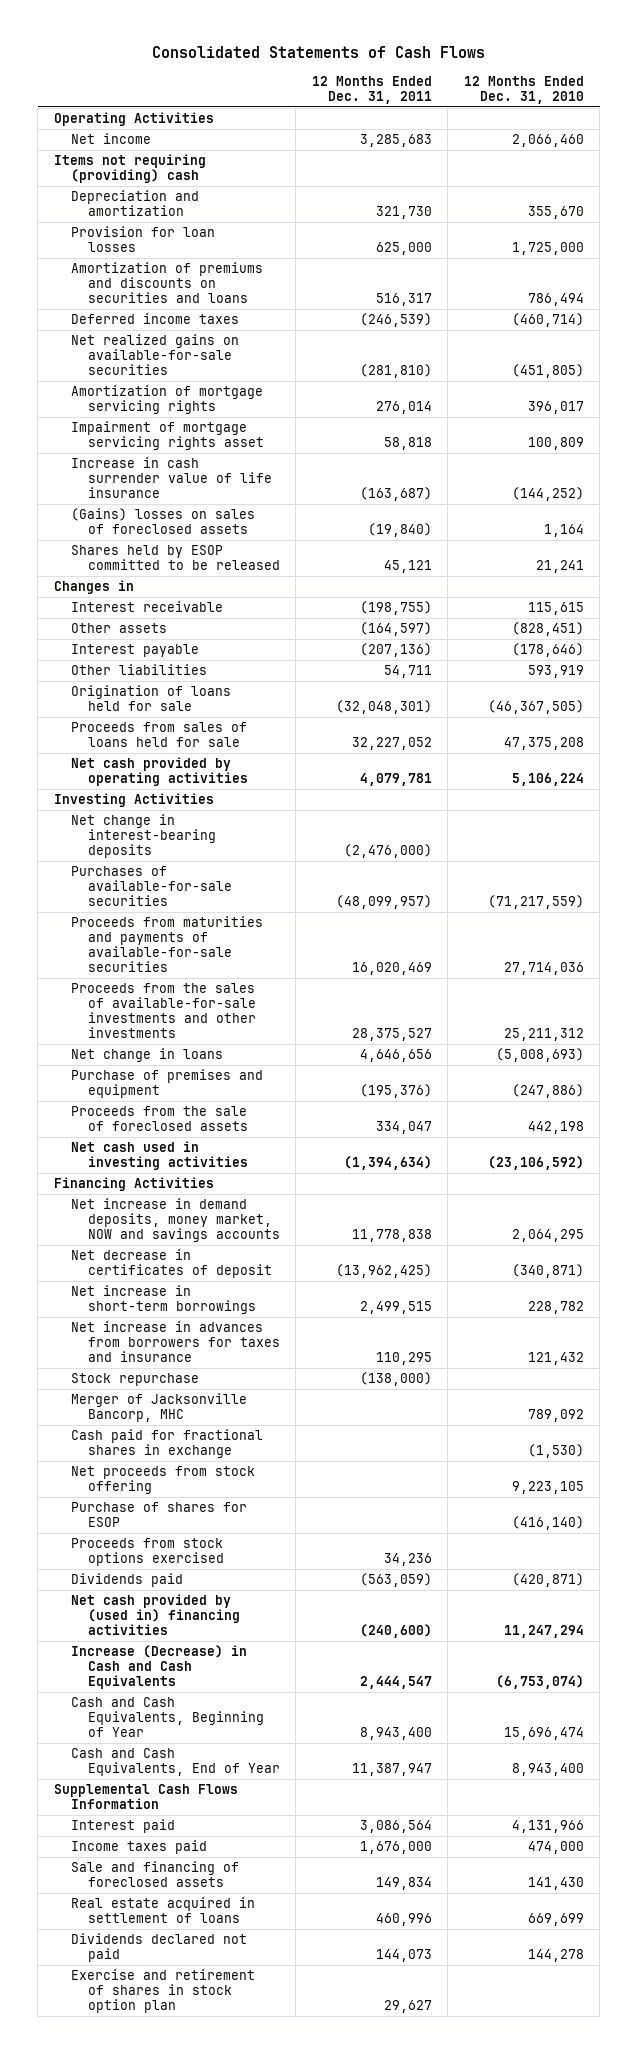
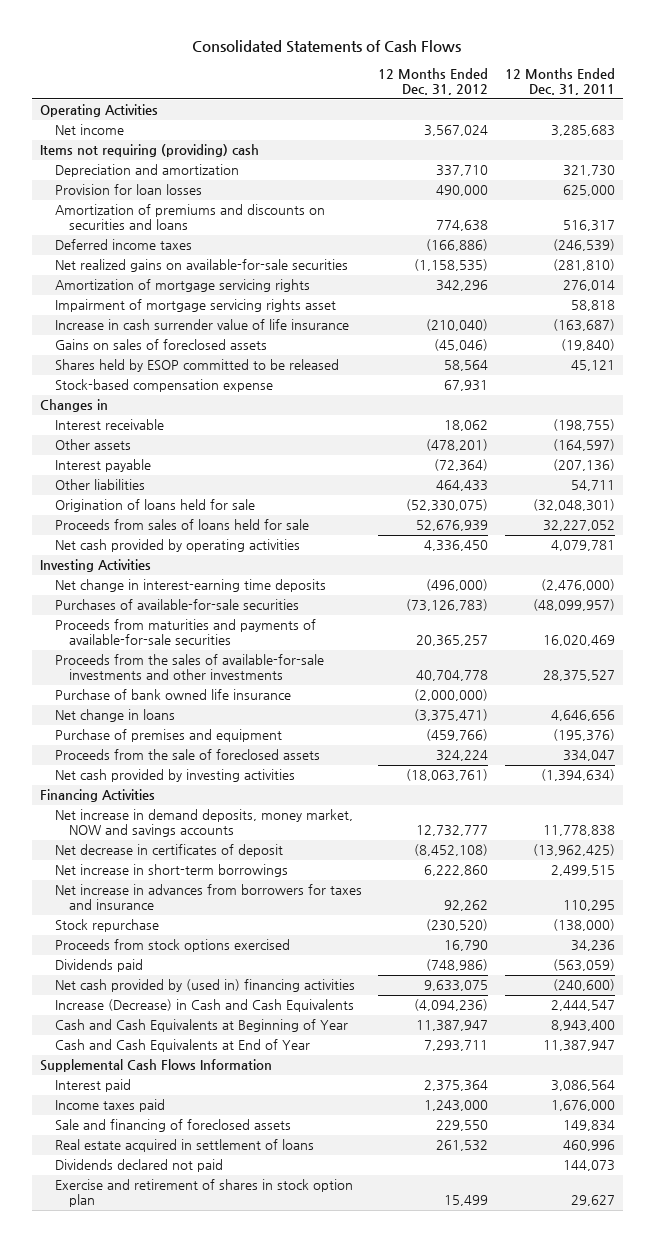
- | 12 Months Ended Dec. 31, 2011 | 12 Months Ended Dec. 31, 2010
+ | 12 Months Ended Dec. 31, 2012 | 12 Months Ended Dec. 31, 2011
- (Gains) losses on sales of foreclosed assets | (19,840) | 1,164
+ Gains on sales of foreclosed assets | (45,046) | (19,840)
+ Stock-based compensation expense | 67,931 |
- Net change in interest-bearing deposits | (2,476,000) |
+ Net change in interest-earning time deposits | (496,000) | (2,476,000)
+ Purchase of bank owned life insurance | (2,000,000) |
- Net cash used in investing activities | (1,394,634) | (23,106,592)
+ Net cash provided by investing activities | (18,063,761) | (1,394,634)
- Merger of Jacksonville Bancorp, MHC | | 789,092
- Cash paid for fractional shares in exchange | | (1,530)
- Net proceeds from stock offering | | 9,223,105
- Purchase of shares for ESOP | | (416,140)
- Cash and Cash Equivalents, Beginning of Year | 8,943,400 | 15,696,474
- Cash and Cash Equivalents, End of Year | 11,387,947 | 8,943,400
+ Cash and Cash Equivalents at Beginning of Year | 11,387,947 | 8,943,400
+ Cash and Cash Equivalents at End of Year | 7,293,711 | 11,387,947

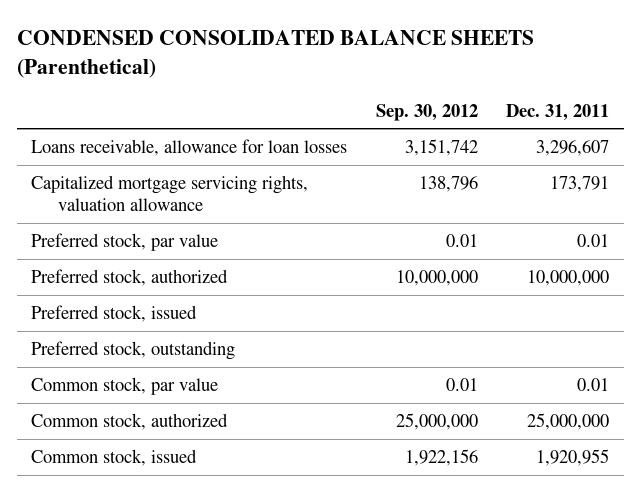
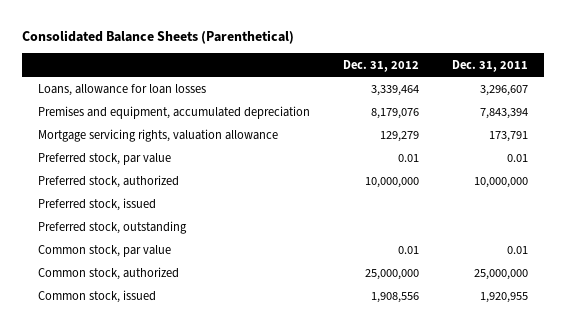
- CONDENSED CONSOLIDATED BALANCE SHEETS (Parenthetical)
+ Consolidated Balance Sheets (Parenthetical)
- | Sep. 30, 2012 | Dec. 31, 2011
+ | Dec. 31, 2012 | Dec. 31, 2011
- Loans receivable, allowance for loan losses | 3,151,742 | 3,296,607
- Capitalized mortgage servicing rights, valuation allowance | 138,796 | 173,791
+ Loans, allowance for loan losses | 3,339,464 | 3,296,607
+ Premises and equipment, accumulated depreciation | 8,179,076 | 7,843,394
+ Mortgage servicing rights, valuation allowance | 129,279 | 173,791

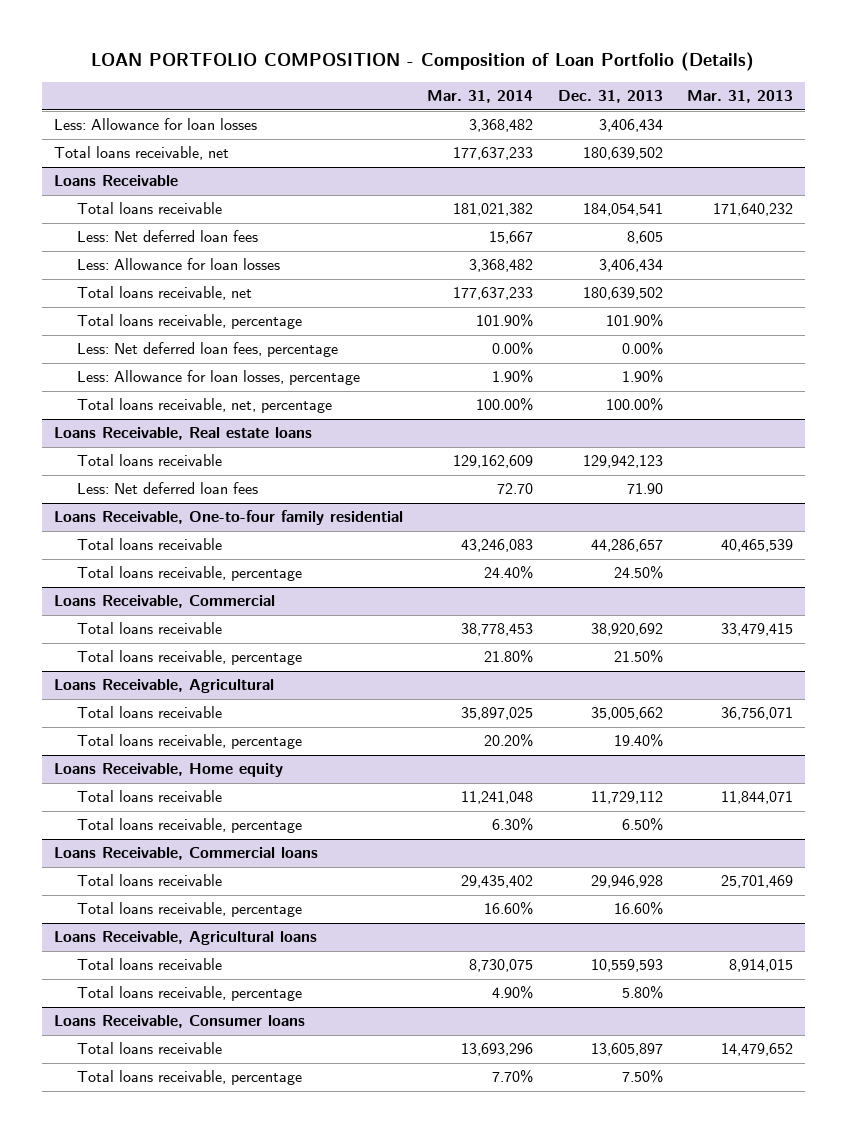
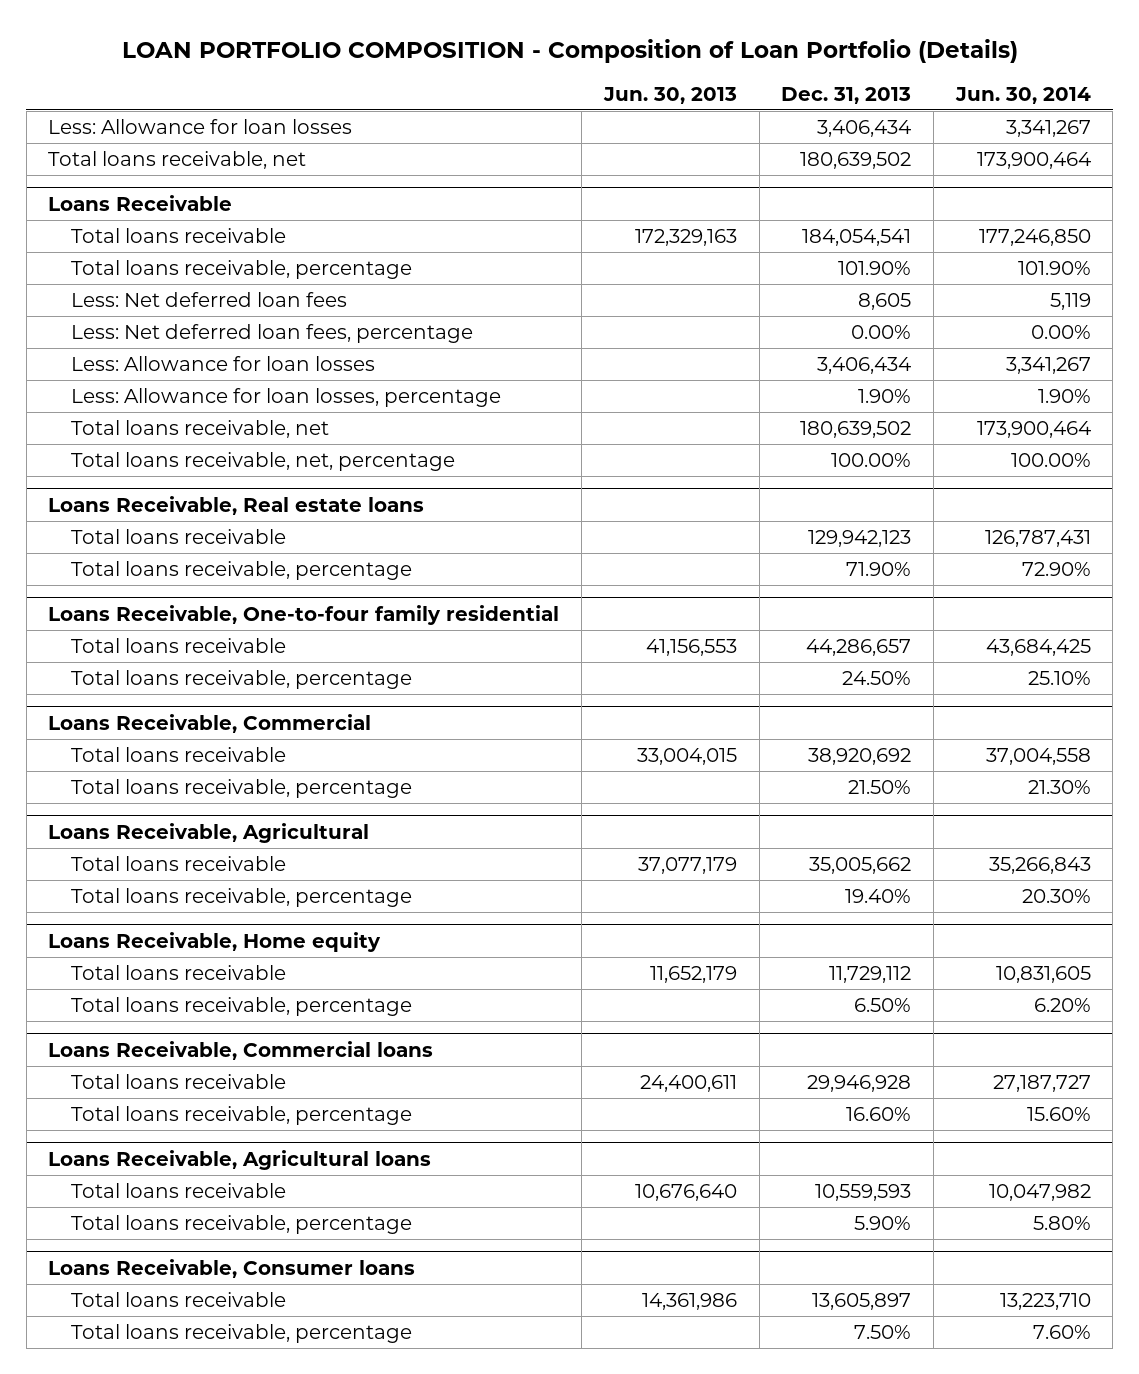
- | Mar. 31, 2014 | Dec. 31, 2013 | Mar. 31, 2013
+ | Jun. 30, 2013 | Dec. 31, 2013 | Jun. 30, 2014
@ Loans Receivable
moved down: Less: Net deferred loan fees | | 8,605 | 5,119
moved down: Less: Allowance for loan losses | | 3,406,434 | 3,341,267
moved down: Total loans receivable, net | | 180,639,502 | 173,900,464
@ Loans Receivable, Real estate loans
- Less: Net deferred loan fees | 72.70 | 71.90 |
+ Total loans receivable, percentage | | 71.90% | 72.90%
@ Loans Receivable, Agricultural loans
- Total loans receivable, percentage | 4.90% | 5.80% |
+ Total loans receivable, percentage | | 5.90% | 5.80%

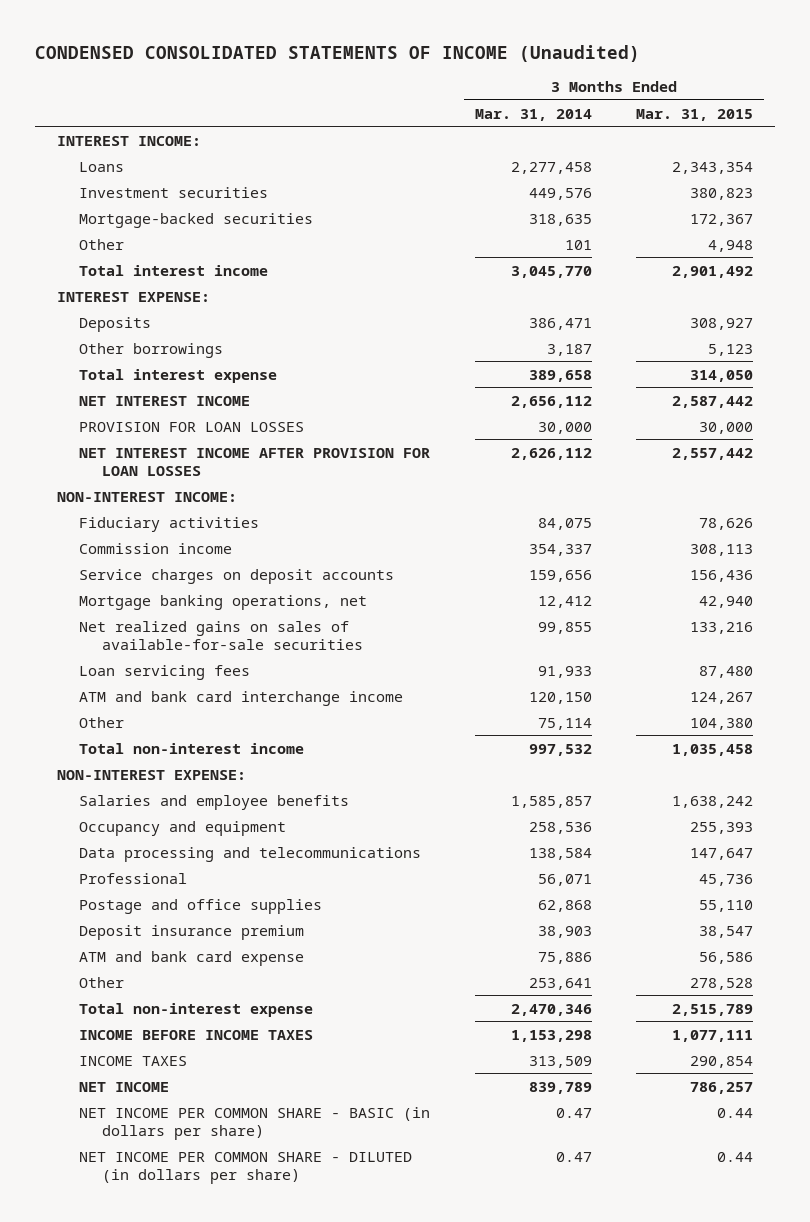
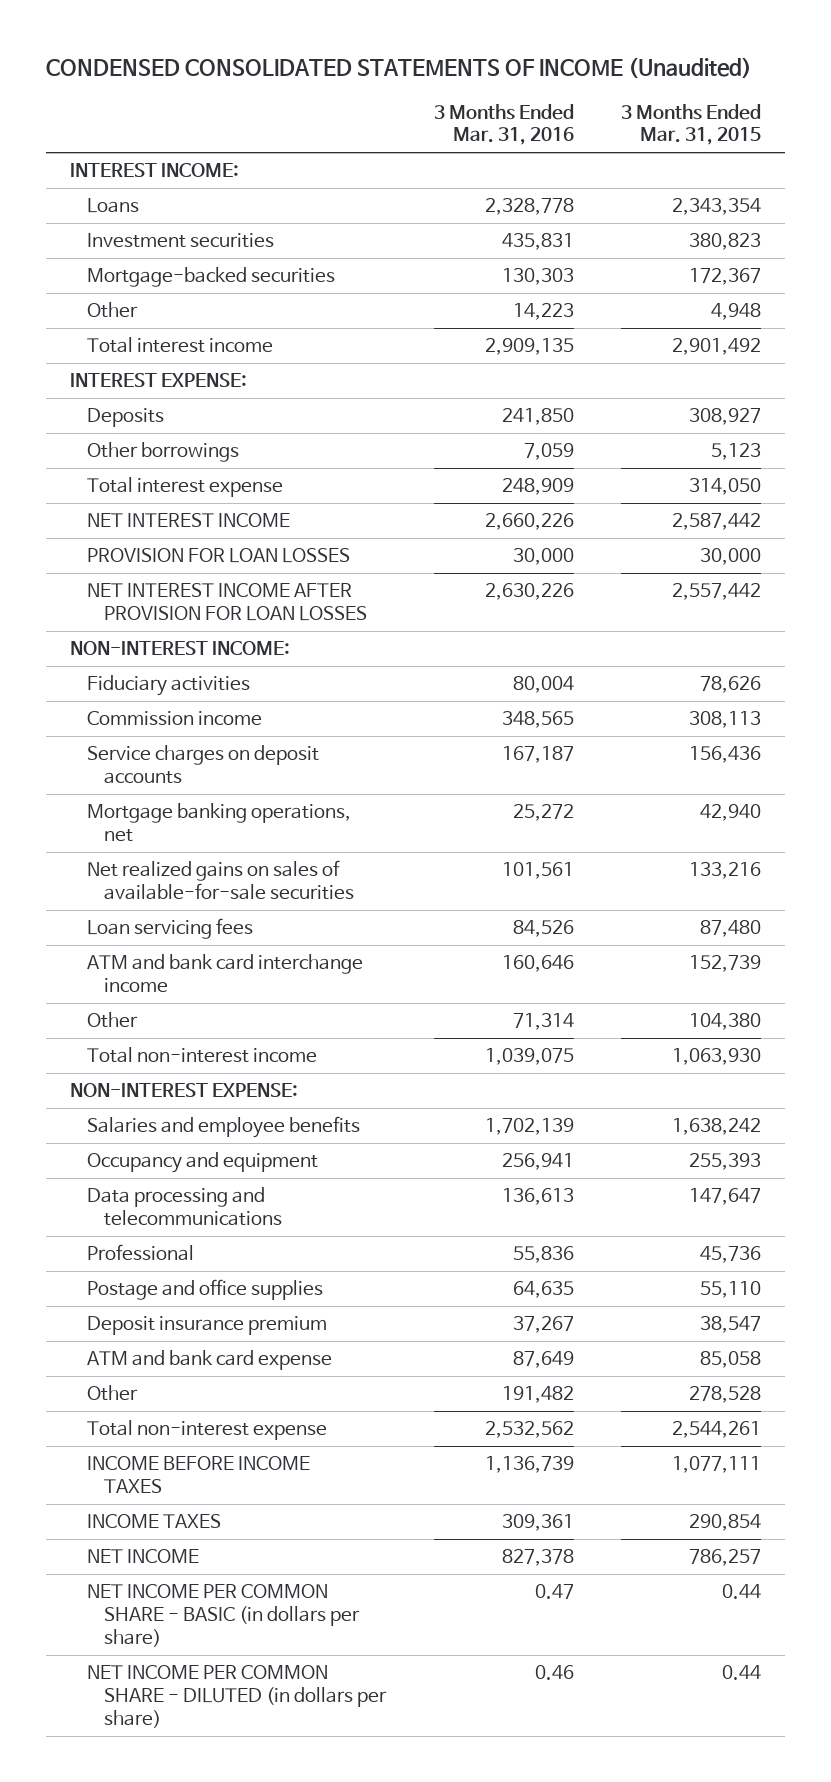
- | 3 Months Ended Mar. 31, 2014 | 3 Months Ended Mar. 31, 2015
+ | 3 Months Ended Mar. 31, 2016 | 3 Months Ended Mar. 31, 2015
- ATM and bank card interchange income | 120,150 | 124,267
+ ATM and bank card interchange income | 160,646 | 152,739
- Total non-interest income | 997,532 | 1,035,458
+ Total non-interest income | 1,039,075 | 1,063,930
- ATM and bank card expense | 75,886 | 56,586
+ ATM and bank card expense | 87,649 | 85,058
- Total non-interest expense | 2,470,346 | 2,515,789
+ Total non-interest expense | 2,532,562 | 2,544,261

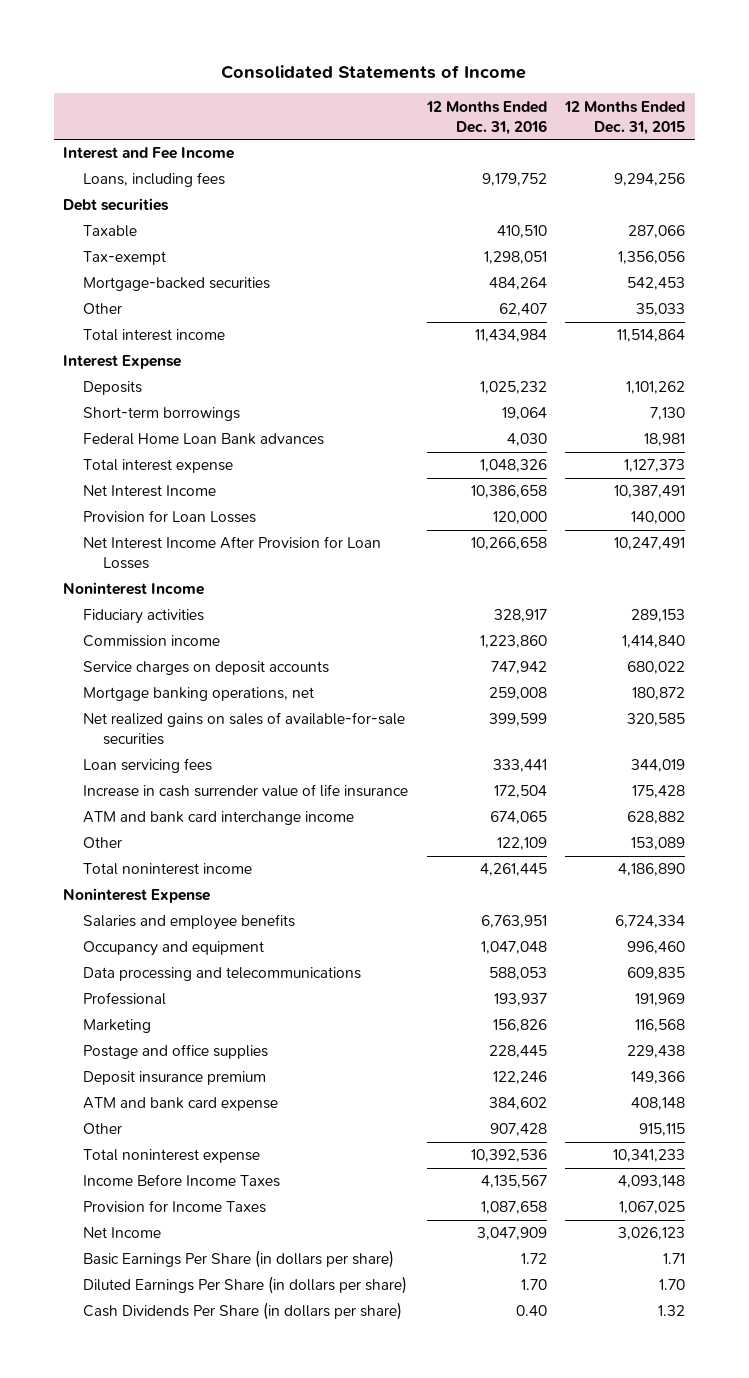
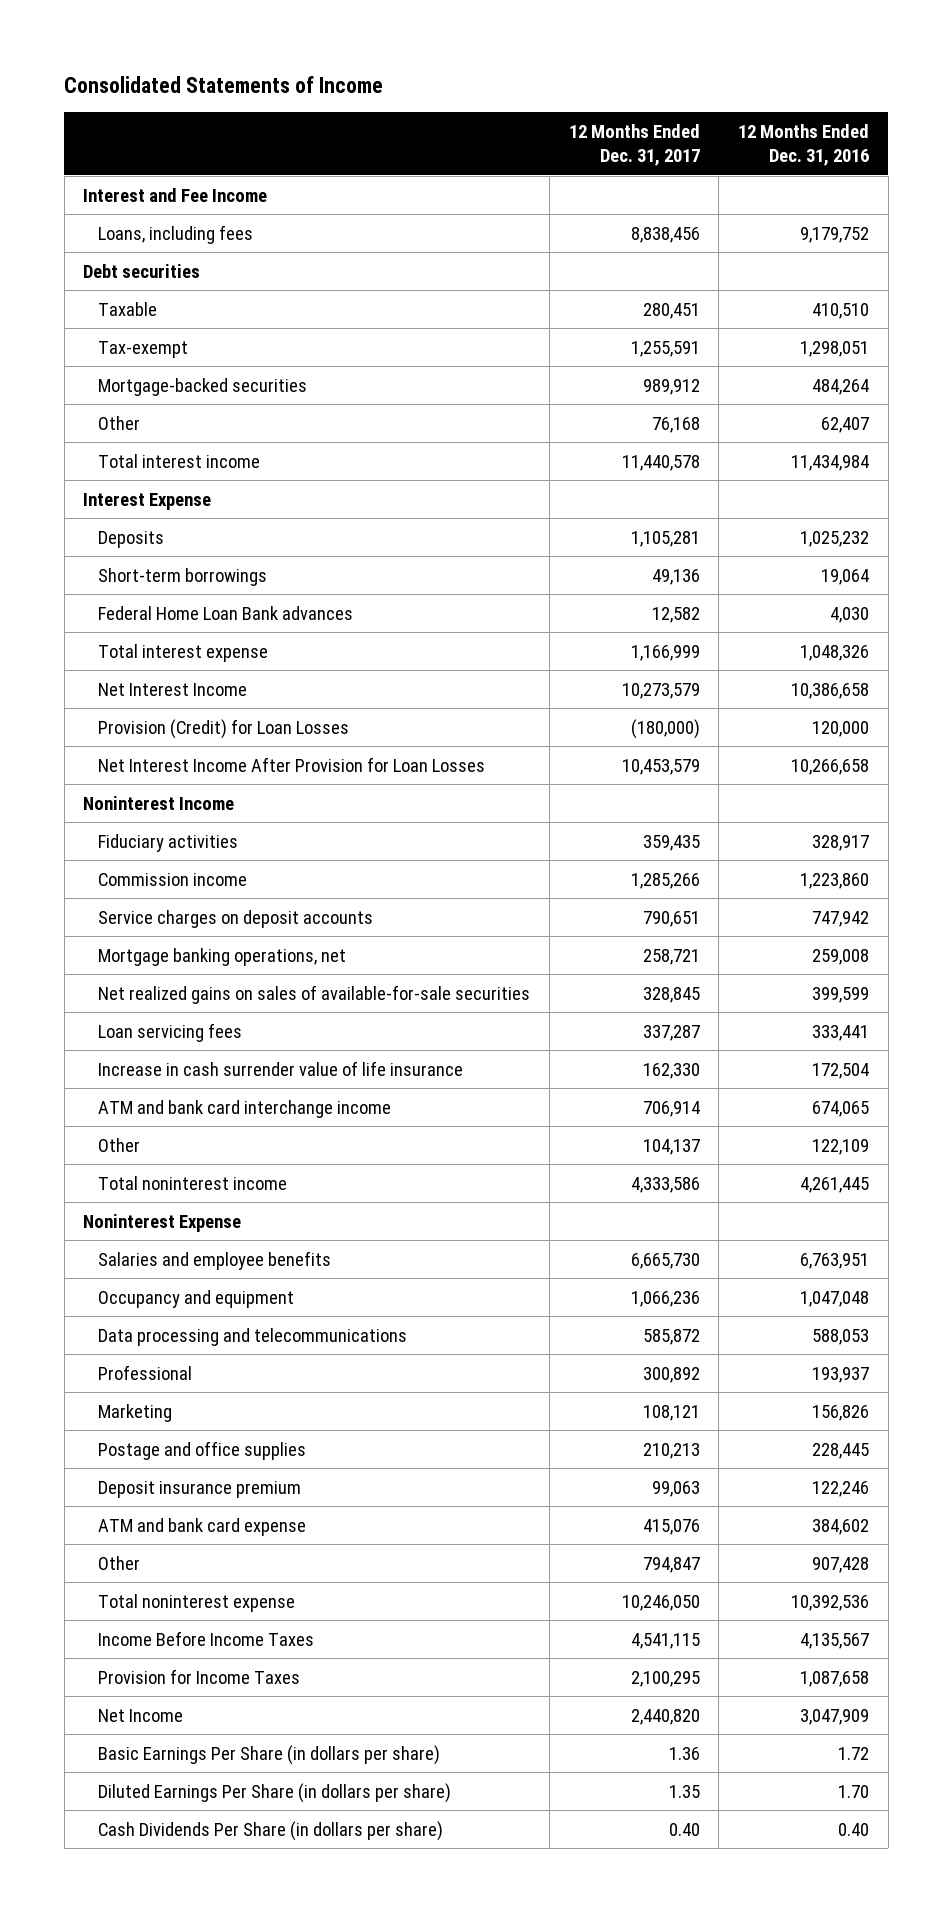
- | 12 Months Ended Dec. 31, 2016 | 12 Months Ended Dec. 31, 2015
+ | 12 Months Ended Dec. 31, 2017 | 12 Months Ended Dec. 31, 2016
- Provision for Loan Losses | 120,000 | 140,000
+ Provision (Credit) for Loan Losses | (180,000) | 120,000

